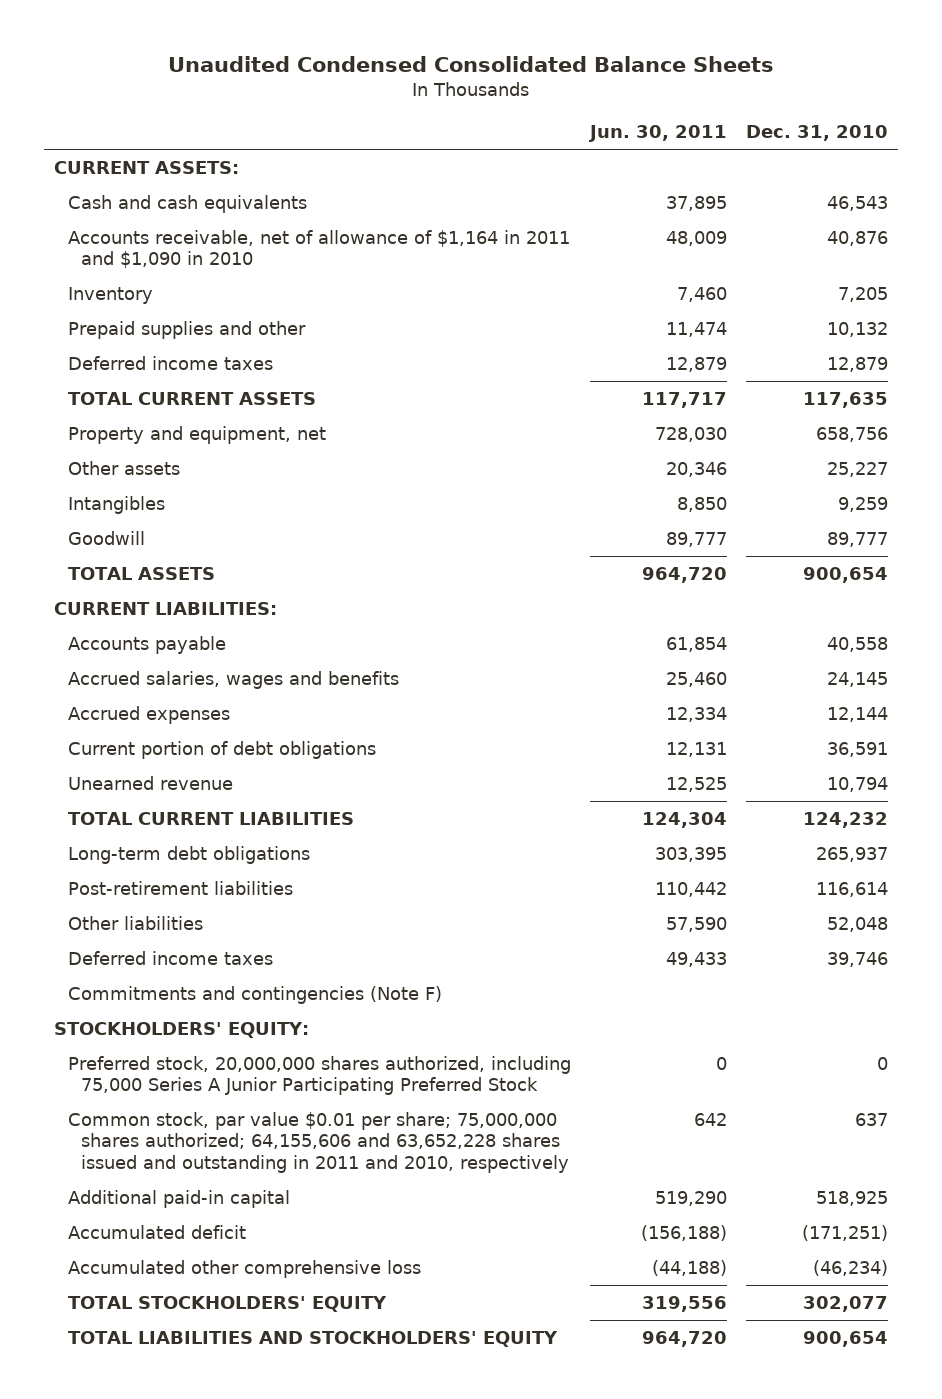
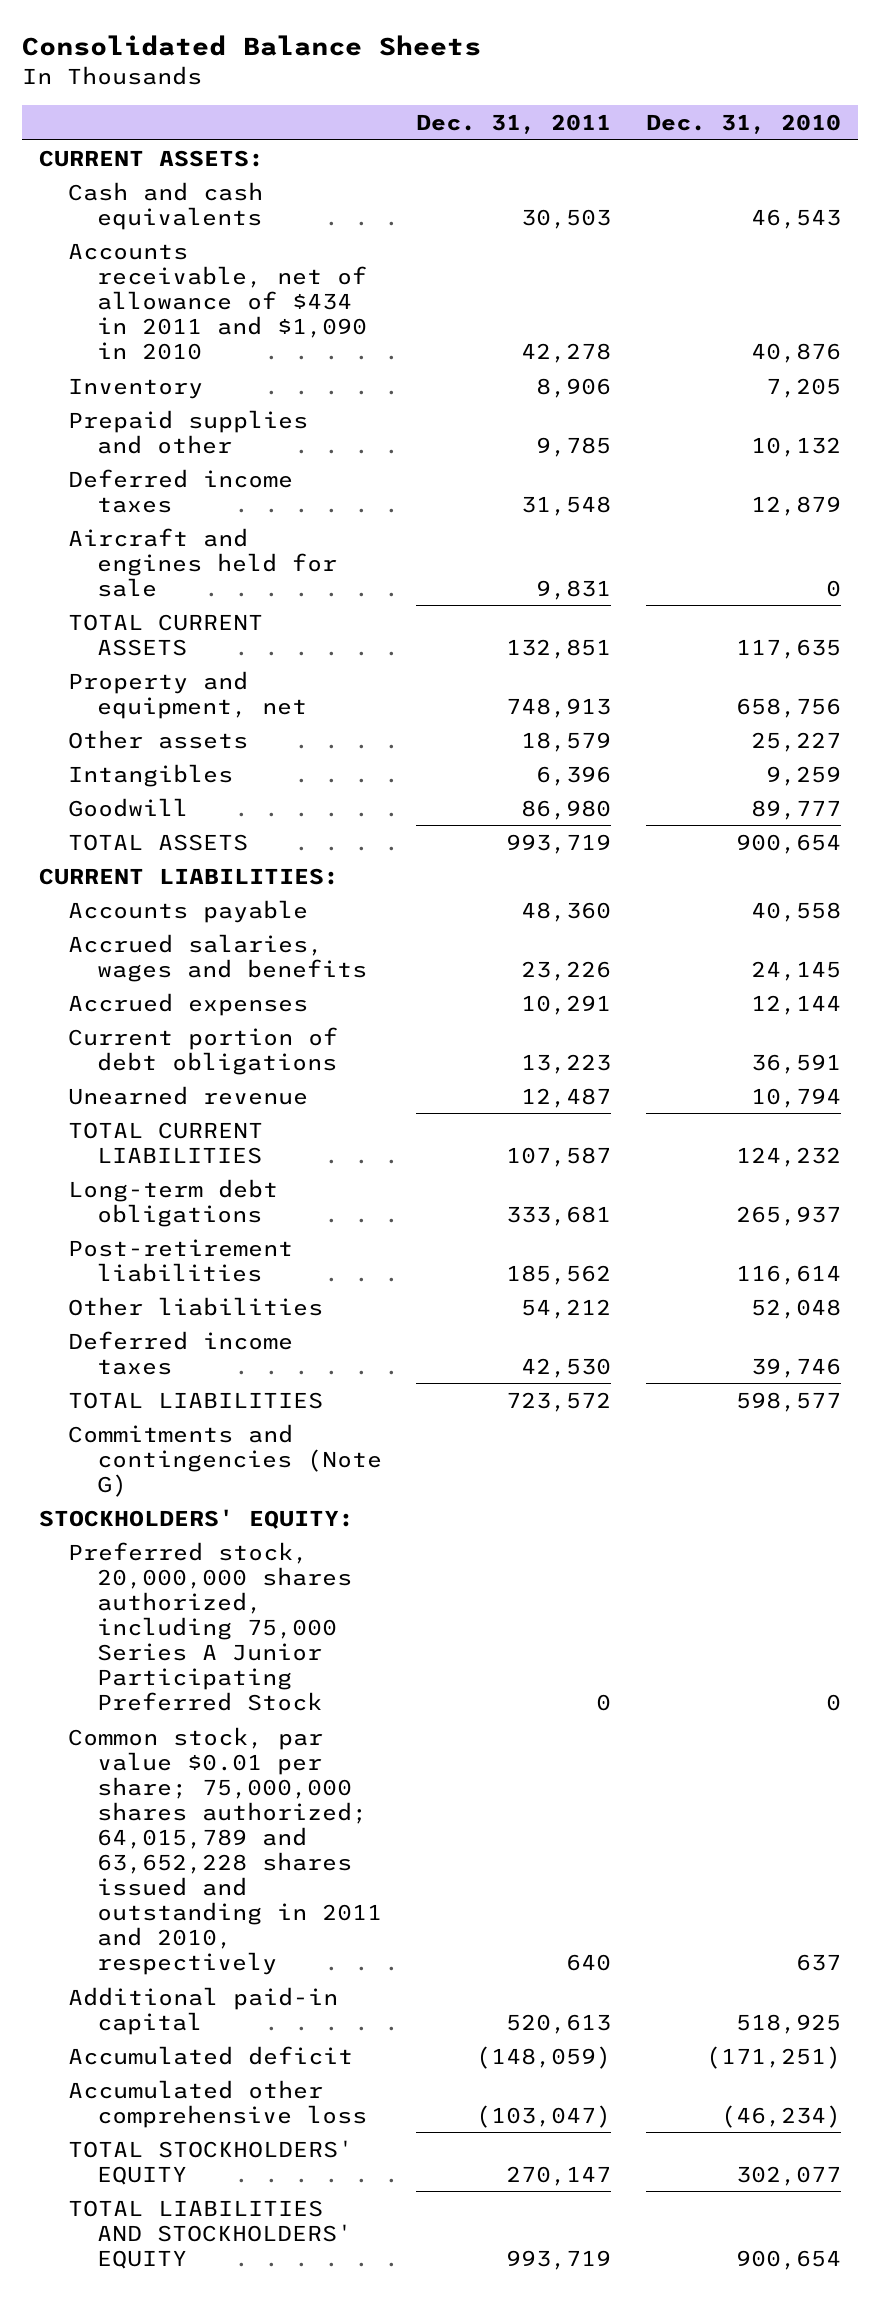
- Unaudited Condensed Consolidated Balance Sheets
+ Consolidated Balance Sheets
- | Jun. 30, 2011 | Dec. 31, 2010
+ | Dec. 31, 2011 | Dec. 31, 2010
- Accounts receivable, net of allowance of $1,164 in 2011 and $1,090 in 2010 | 48,009 | 40,876
+ Accounts receivable, net of allowance of $434 in 2011 and $1,090 in 2010 | 42,278 | 40,876
+ Aircraft and engines held for sale | 9,831 | 0
- Commitments and contingencies (Note F)
+ TOTAL LIABILITIES | 723,572 | 598,577
+ Commitments and contingencies (Note G)
- Common stock, par value $0.01 per share; 75,000,000 shares authorized; 64,155,606 and 63,652,228 shares issued and outstanding in 2011 and 2010, respectively | 642 | 637
+ Common stock, par value $0.01 per share; 75,000,000 shares authorized; 64,015,789 and 63,652,228 shares issued and outstanding in 2011 and 2010, respectively | 640 | 637

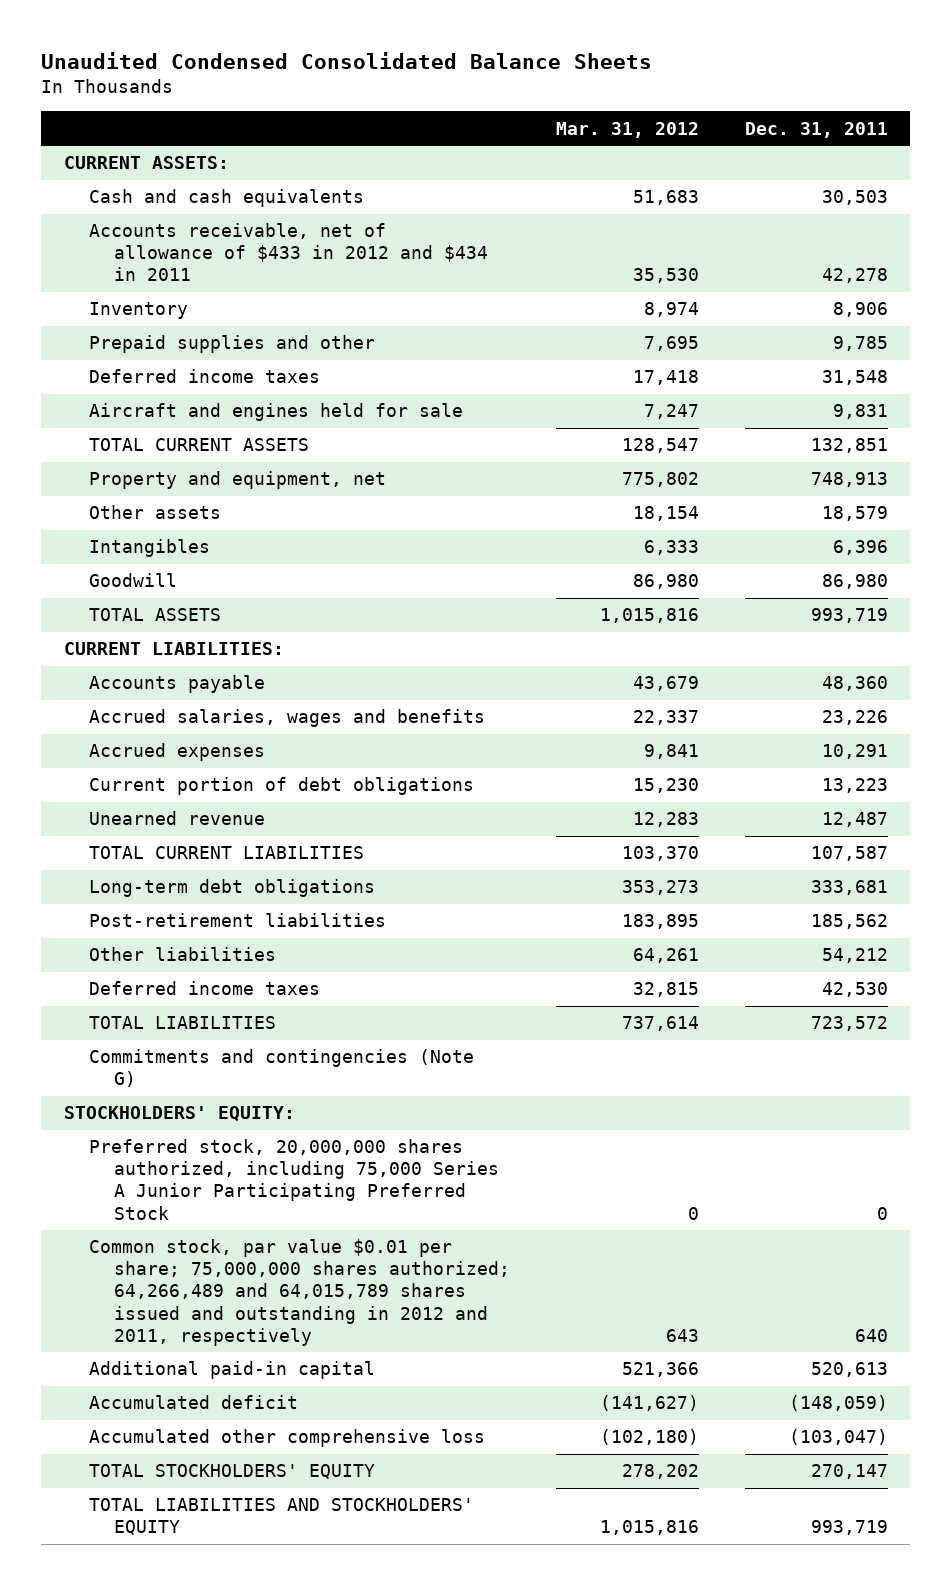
- Consolidated Balance Sheets
+ Unaudited Condensed Consolidated Balance Sheets
- | Dec. 31, 2011 | Dec. 31, 2010
+ | Mar. 31, 2012 | Dec. 31, 2011
- Accounts receivable, net of allowance of $434 in 2011 and $1,090 in 2010 | 42,278 | 40,876
+ Accounts receivable, net of allowance of $433 in 2012 and $434 in 2011 | 35,530 | 42,278
- Common stock, par value $0.01 per share; 75,000,000 shares authorized; 64,015,789 and 63,652,228 shares issued and outstanding in 2011 and 2010, respectively | 640 | 637
+ Common stock, par value $0.01 per share; 75,000,000 shares authorized; 64,266,489 and 64,015,789 shares issued and outstanding in 2012 and 2011, respectively | 643 | 640

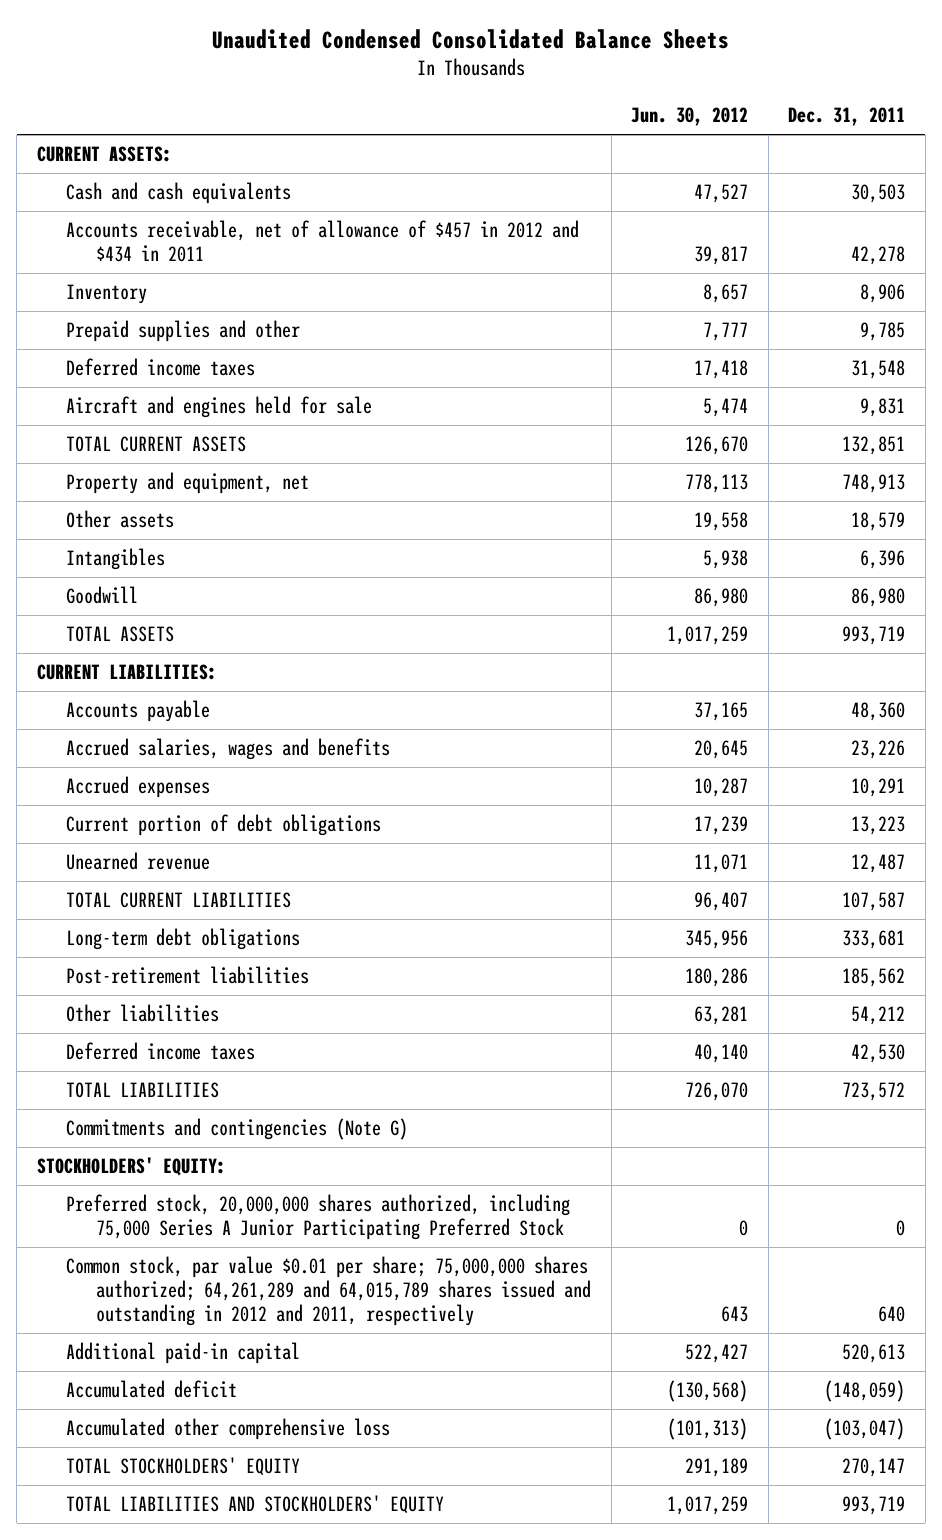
- | Mar. 31, 2012 | Dec. 31, 2011
+ | Jun. 30, 2012 | Dec. 31, 2011
- Accounts receivable, net of allowance of $433 in 2012 and $434 in 2011 | 35,530 | 42,278
+ Accounts receivable, net of allowance of $457 in 2012 and $434 in 2011 | 39,817 | 42,278
- Common stock, par value $0.01 per share; 75,000,000 shares authorized; 64,266,489 and 64,015,789 shares issued and outstanding in 2012 and 2011, respectively | 643 | 640
+ Common stock, par value $0.01 per share; 75,000,000 shares authorized; 64,261,289 and 64,015,789 shares issued and outstanding in 2012 and 2011, respectively | 643 | 640

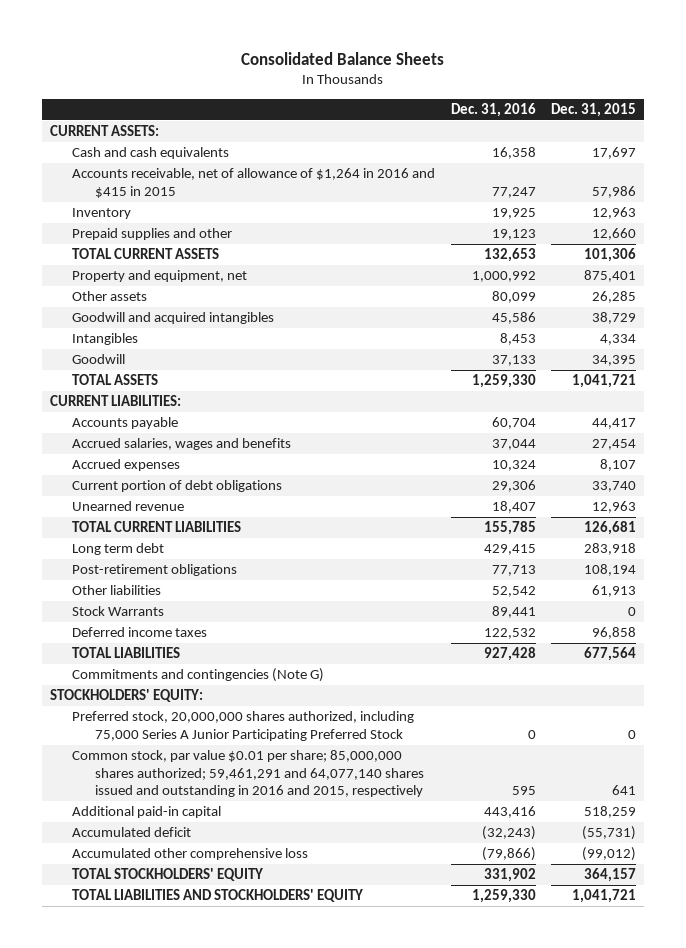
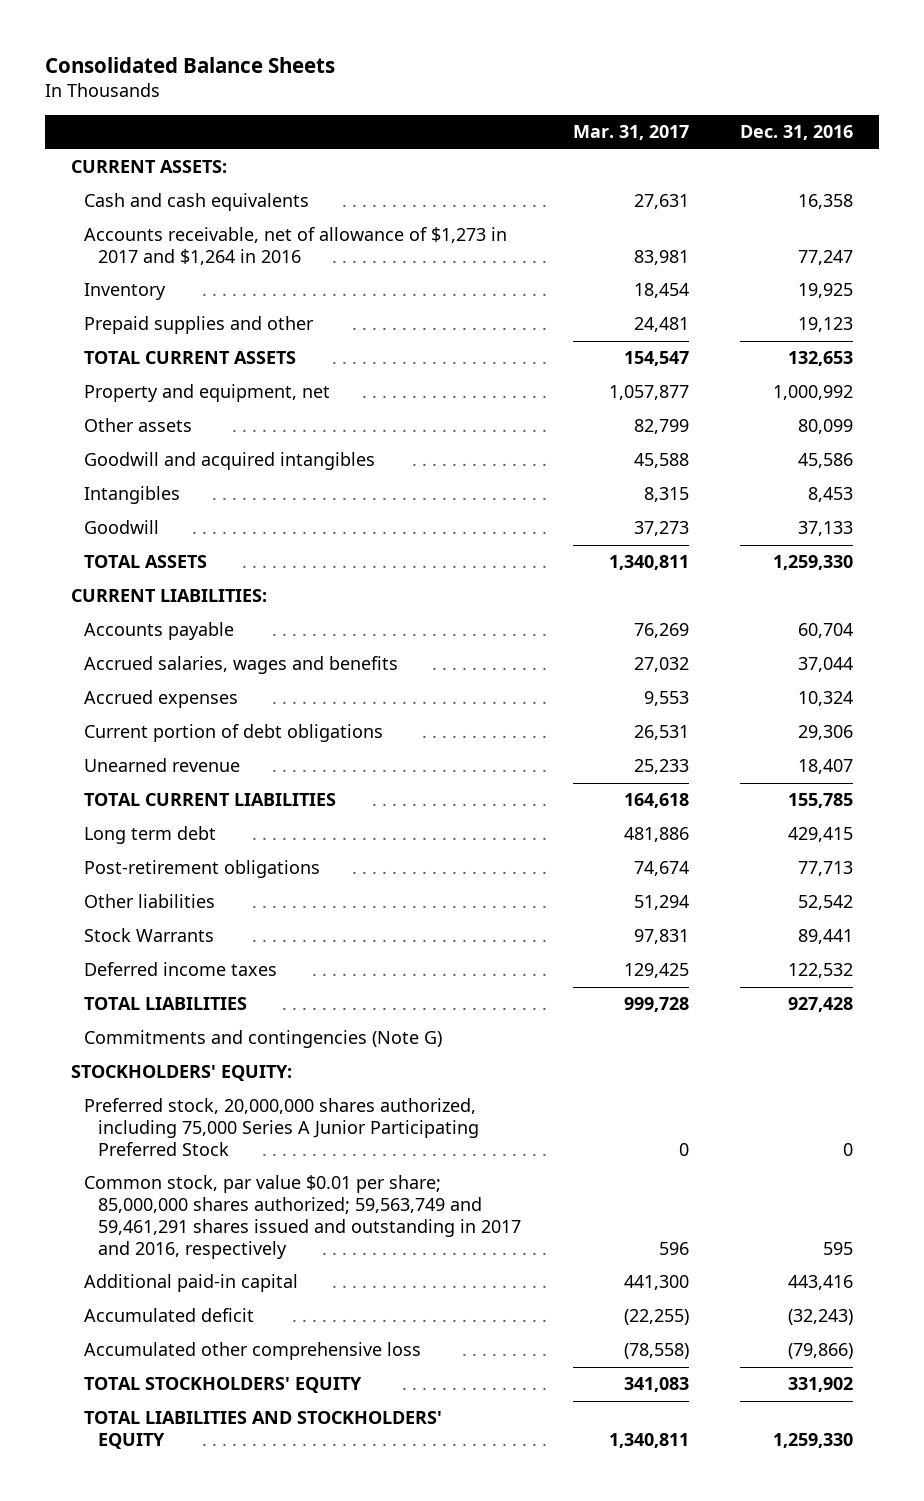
- | Dec. 31, 2016 | Dec. 31, 2015
+ | Mar. 31, 2017 | Dec. 31, 2016
- Accounts receivable, net of allowance of $1,264 in 2016 and $415 in 2015 | 77,247 | 57,986
+ Accounts receivable, net of allowance of $1,273 in 2017 and $1,264 in 2016 | 83,981 | 77,247
- Common stock, par value $0.01 per share; 85,000,000 shares authorized; 59,461,291 and 64,077,140 shares issued and outstanding in 2016 and 2015, respectively | 595 | 641
+ Common stock, par value $0.01 per share; 85,000,000 shares authorized; 59,563,749 and 59,461,291 shares issued and outstanding in 2017 and 2016, respectively | 596 | 595

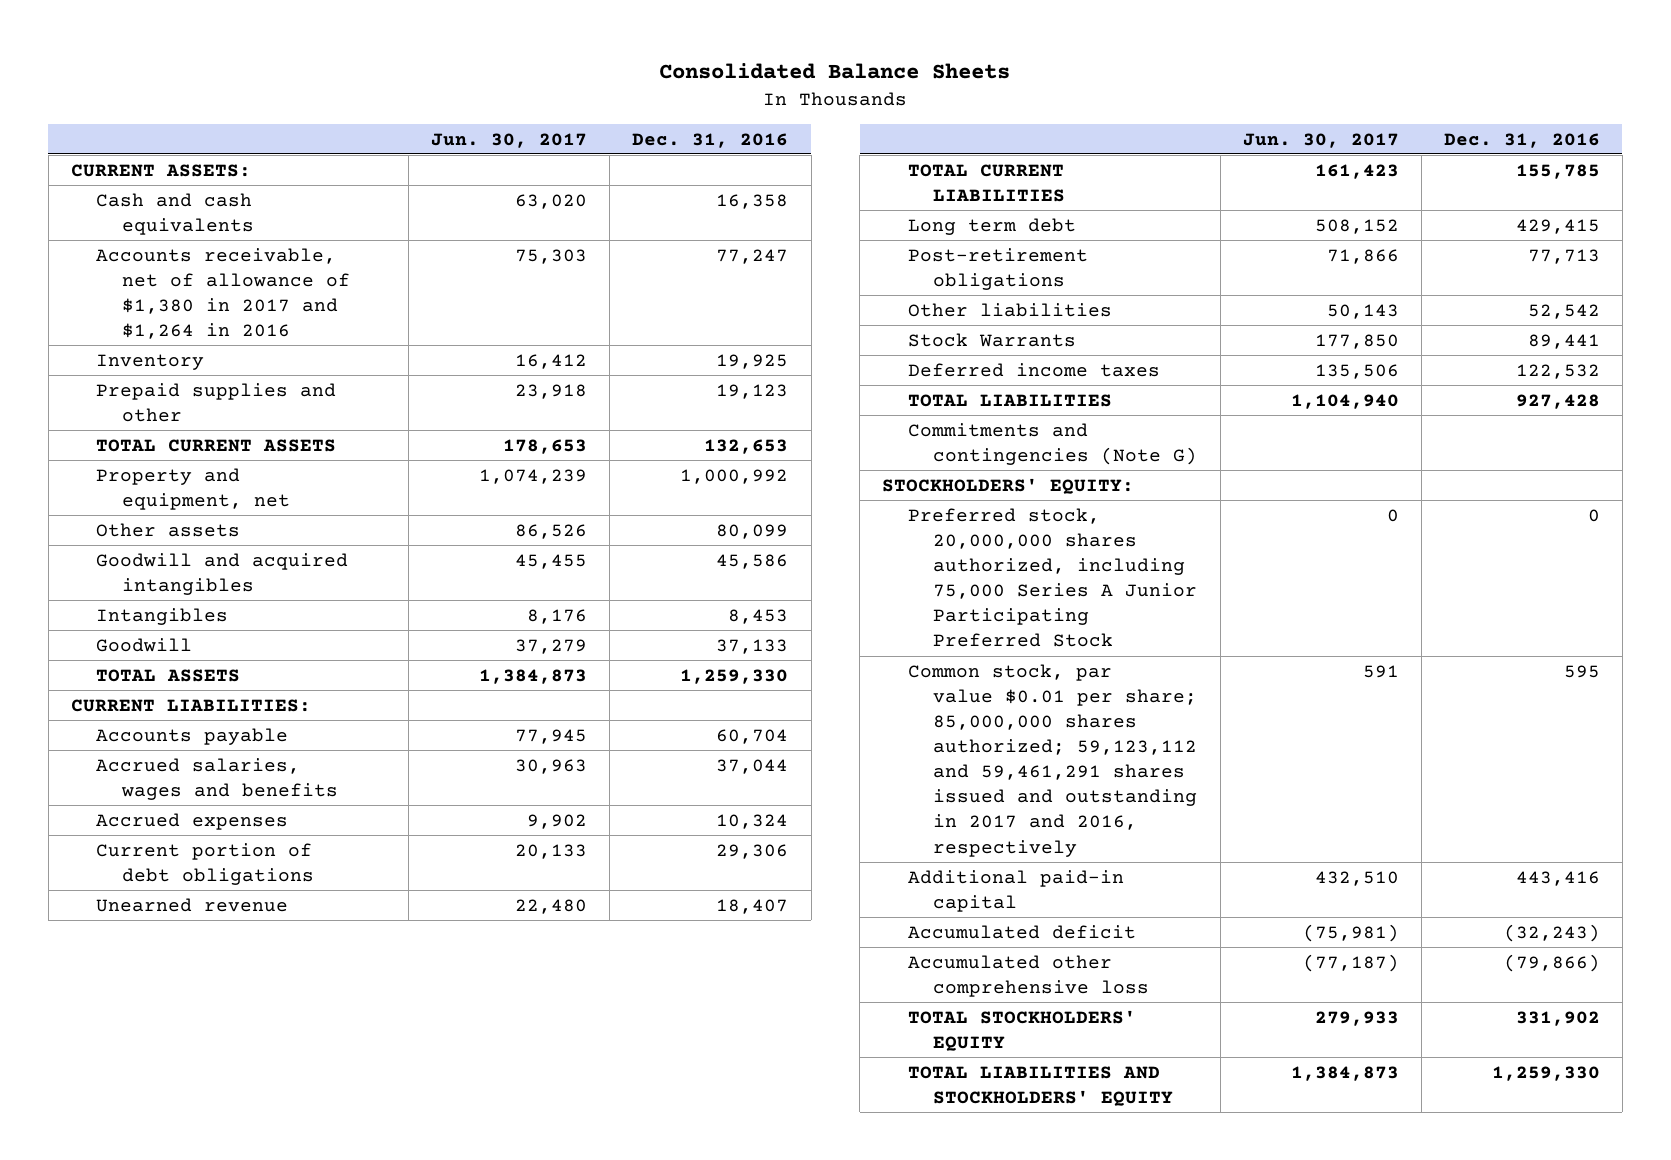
- | Mar. 31, 2017 | Dec. 31, 2016
+ | Jun. 30, 2017 | Dec. 31, 2016
- Accounts receivable, net of allowance of $1,273 in 2017 and $1,264 in 2016 | 83,981 | 77,247
+ Accounts receivable, net of allowance of $1,380 in 2017 and $1,264 in 2016 | 75,303 | 77,247
- Common stock, par value $0.01 per share; 85,000,000 shares authorized; 59,563,749 and 59,461,291 shares issued and outstanding in 2017 and 2016, respectively | 596 | 595
+ Common stock, par value $0.01 per share; 85,000,000 shares authorized; 59,123,112 and 59,461,291 shares issued and outstanding in 2017 and 2016, respectively | 591 | 595

